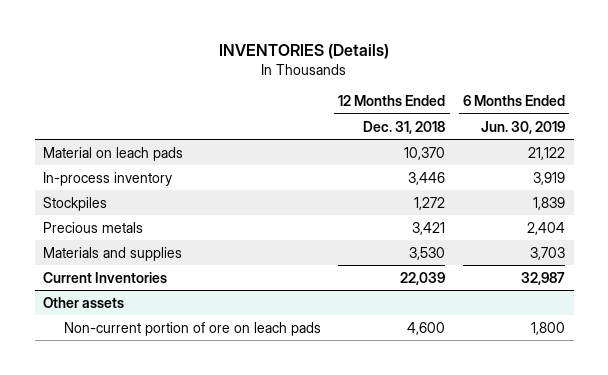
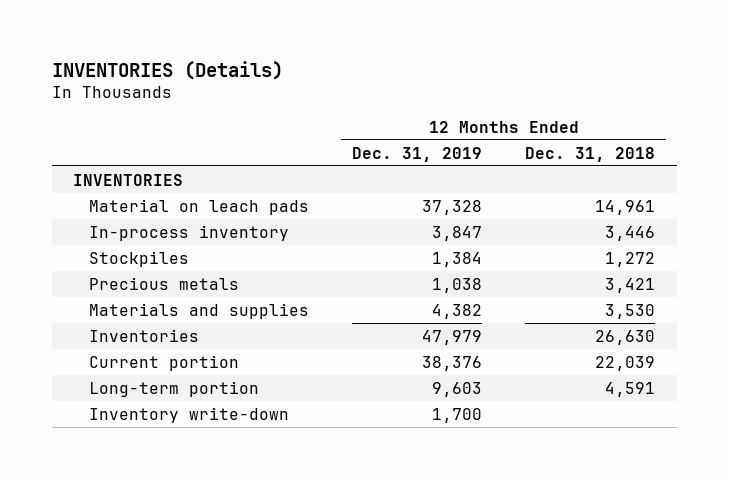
- | 12 Months Ended Dec. 31, 2018 | 6 Months Ended Jun. 30, 2019
+ | 12 Months Ended Dec. 31, 2019 | 12 Months Ended Dec. 31, 2018
- Material on leach pads | 10,370 | 21,122
+ INVENTORIES
+ Material on leach pads | 37,328 | 14,961
- Current Inventories | 22,039 | 32,987
- Other assets
- Non-current portion of ore on leach pads | 4,600 | 1,800
+ Inventories | 47,979 | 26,630
+ Current portion | 38,376 | 22,039
+ Long-term portion | 9,603 | 4,591
+ Inventory write-down | 1,700 |

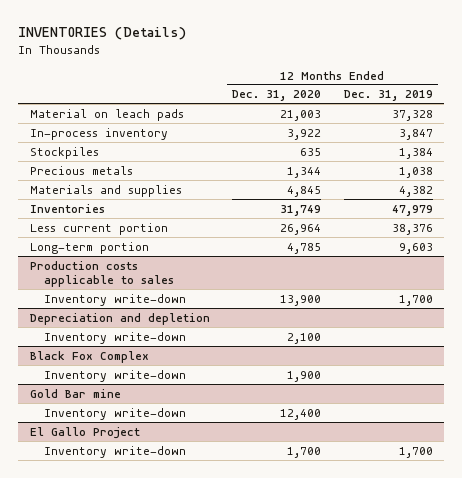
- | 12 Months Ended Dec. 31, 2019 | 12 Months Ended Dec. 31, 2018
+ | 12 Months Ended Dec. 31, 2020 | 12 Months Ended Dec. 31, 2019
- INVENTORIES
- Current portion | 38,376 | 22,039
+ Less current portion | 26,964 | 38,376
+ Production costs applicable to sales
+ Depreciation and depletion
+ Inventory write-down | 2,100 |
+ Black Fox Complex
+ Inventory write-down | 1,900 |
+ Gold Bar mine
+ Inventory write-down | 12,400 |
+ El Gallo Project
+ Inventory write-down | 1,700 | 1,700

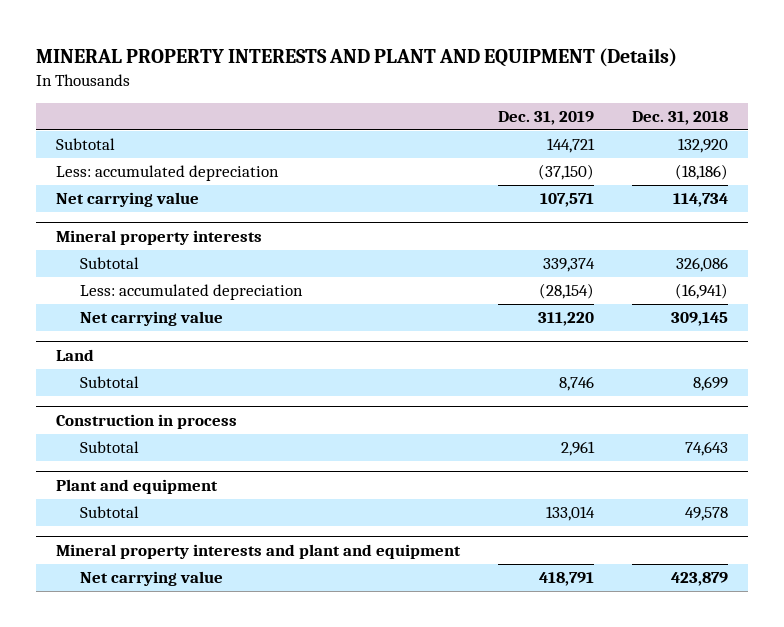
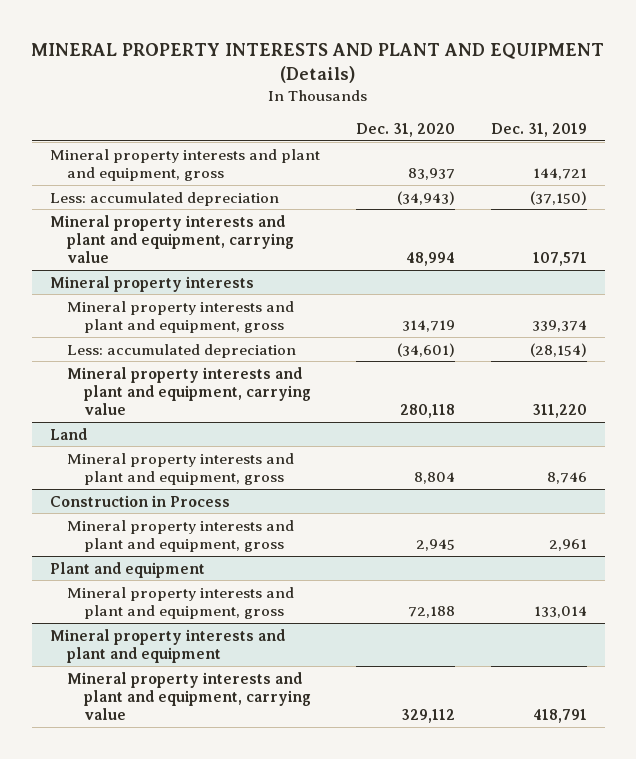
- | Dec. 31, 2019 | Dec. 31, 2018
+ | Dec. 31, 2020 | Dec. 31, 2019
- Subtotal | 144,721 | 132,920
+ Mineral property interests and plant and equipment, gross | 83,937 | 144,721
- Net carrying value | 107,571 | 114,734
+ Mineral property interests and plant and equipment, carrying value | 48,994 | 107,571
@ Mineral property interests
- Subtotal | 339,374 | 326,086
+ Mineral property interests and plant and equipment, gross | 314,719 | 339,374
- Net carrying value | 311,220 | 309,145
+ Mineral property interests and plant and equipment, carrying value | 280,118 | 311,220
@ Land
- Subtotal | 8,746 | 8,699
- Construction in process
- Subtotal | 2,961 | 74,643
@ Land
+ Mineral property interests and plant and equipment, gross | 8,804 | 8,746
+ Construction in Process
+ Mineral property interests and plant and equipment, gross | 2,945 | 2,961
@ Plant and equipment
- Subtotal | 133,014 | 49,578
+ Mineral property interests and plant and equipment, gross | 72,188 | 133,014
@ Mineral property interests and plant and equipment
- Net carrying value | 418,791 | 423,879
+ Mineral property interests and plant and equipment, carrying value | 329,112 | 418,791

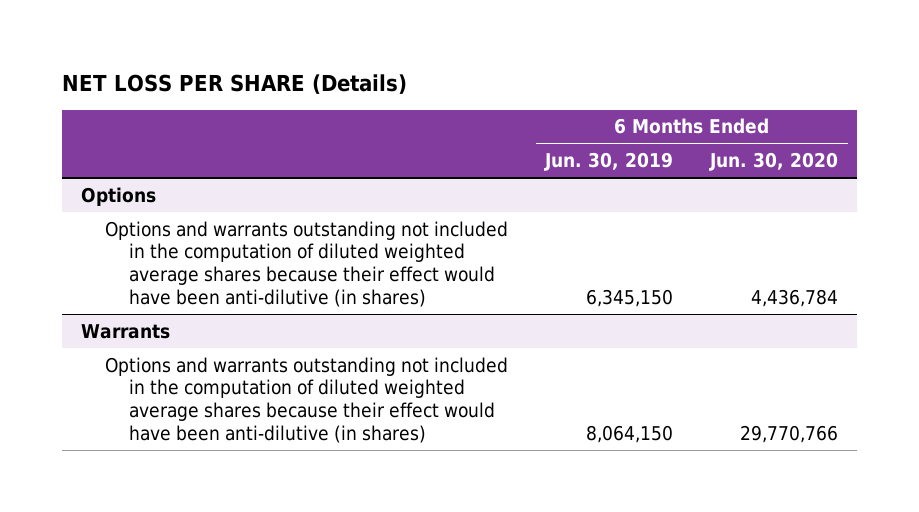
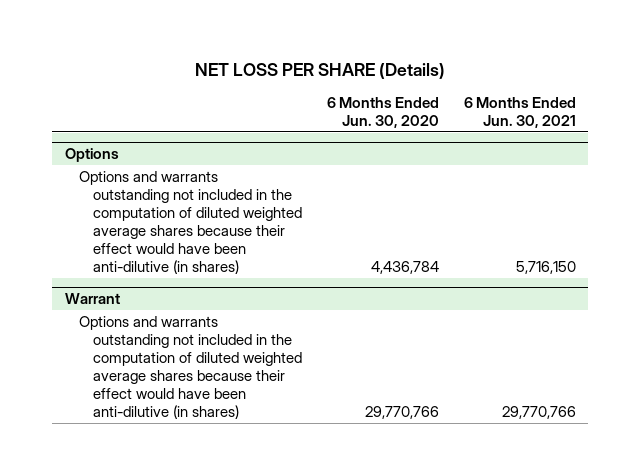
- | 6 Months Ended Jun. 30, 2019 | 6 Months Ended Jun. 30, 2020
+ | 6 Months Ended Jun. 30, 2020 | 6 Months Ended Jun. 30, 2021
- Warrants
+ Warrant

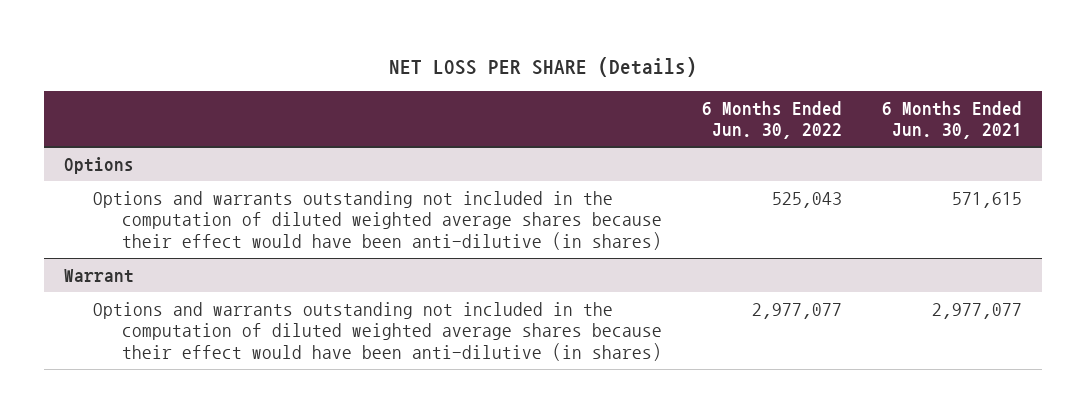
- | 6 Months Ended Jun. 30, 2020 | 6 Months Ended Jun. 30, 2021
+ | 6 Months Ended Jun. 30, 2022 | 6 Months Ended Jun. 30, 2021
@ Options
- Options and warrants outstanding not included in the computation of diluted weighted average shares because their effect would have been anti-dilutive (in shares) | 4,436,784 | 5,716,150
+ Options and warrants outstanding not included in the computation of diluted weighted average shares because their effect would have been anti-dilutive (in shares) | 525,043 | 571,615
@ Warrant
- Options and warrants outstanding not included in the computation of diluted weighted average shares because their effect would have been anti-dilutive (in shares) | 29,770,766 | 29,770,766
+ Options and warrants outstanding not included in the computation of diluted weighted average shares because their effect would have been anti-dilutive (in shares) | 2,977,077 | 2,977,077

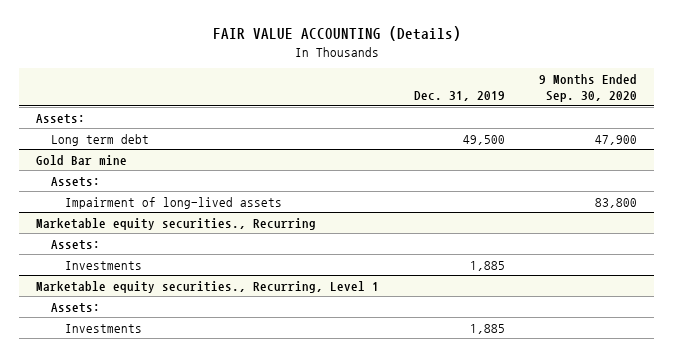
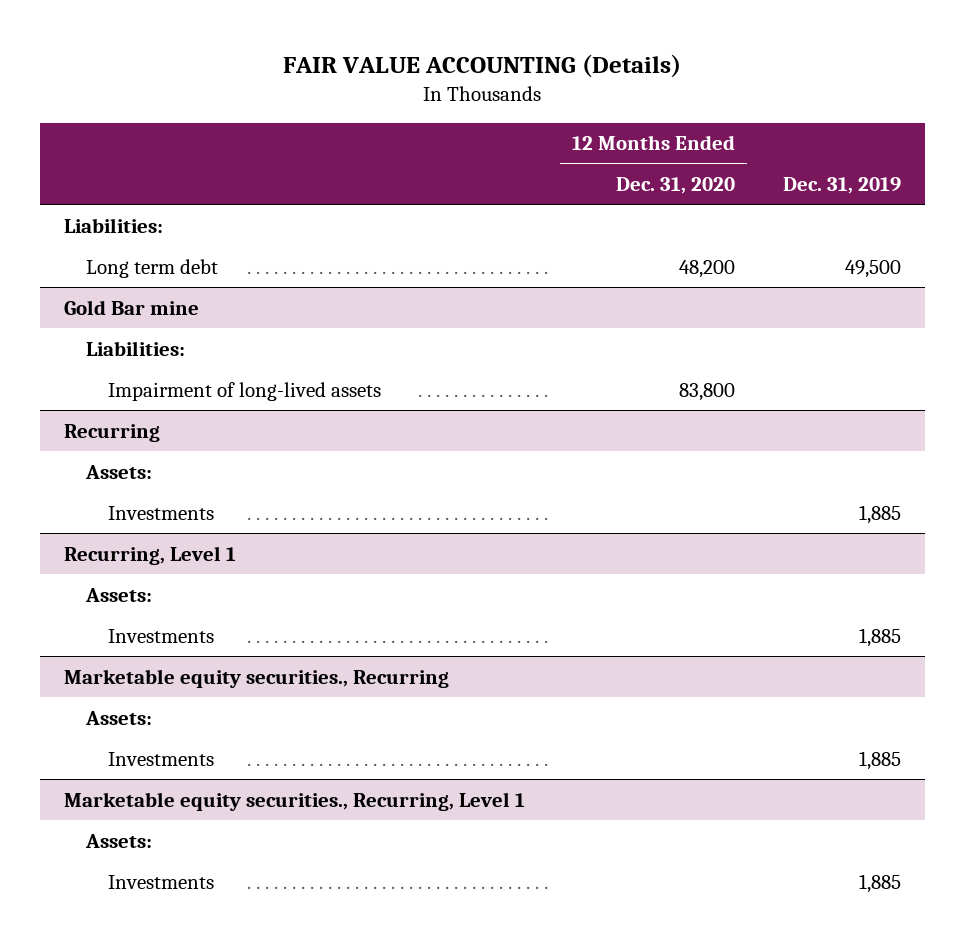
- | Dec. 31, 2019 | 9 Months Ended Sep. 30, 2020
+ | 12 Months Ended Dec. 31, 2020 | Dec. 31, 2019
- Assets:
+ Liabilities:
@ Gold Bar mine
- Assets:
+ Liabilities:
+ Recurring
+ Assets:
+ Investments | | 1,885
+ Recurring, Level 1
+ Assets:
+ Investments | | 1,885

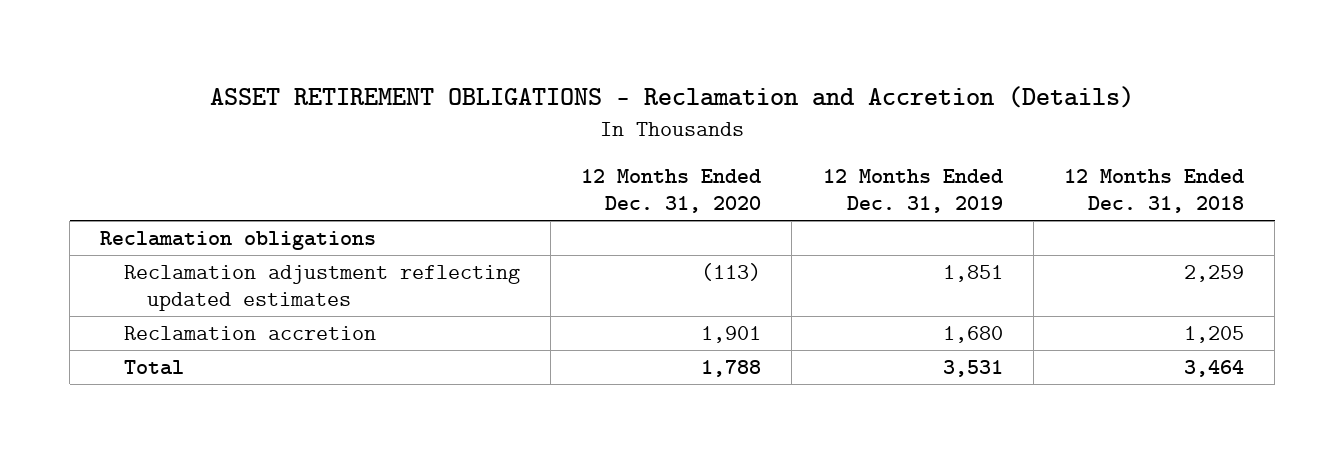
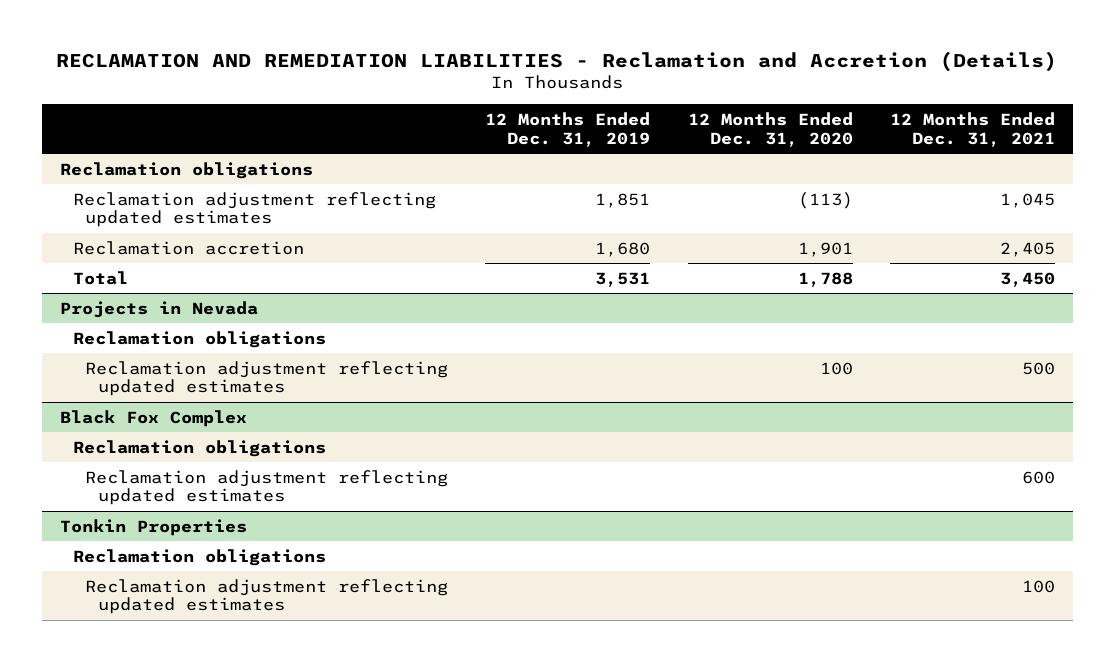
- ASSET RETIREMENT OBLIGATIONS - Reclamation and Accretion (Details)
+ RECLAMATION AND REMEDIATION LIABILITIES - Reclamation and Accretion (Details)
- | 12 Months Ended Dec. 31, 2020 | 12 Months Ended Dec. 31, 2019 | 12 Months Ended Dec. 31, 2018
+ | 12 Months Ended Dec. 31, 2019 | 12 Months Ended Dec. 31, 2020 | 12 Months Ended Dec. 31, 2021
+ Projects in Nevada
+ Reclamation obligations
+ Reclamation adjustment reflecting updated estimates | | 100 | 500
+ Black Fox Complex
+ Reclamation obligations
+ Reclamation adjustment reflecting updated estimates | | | 600
+ Tonkin Properties
+ Reclamation obligations
+ Reclamation adjustment reflecting updated estimates | | | 100

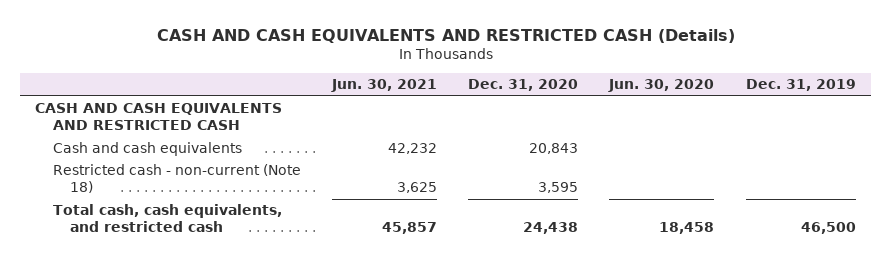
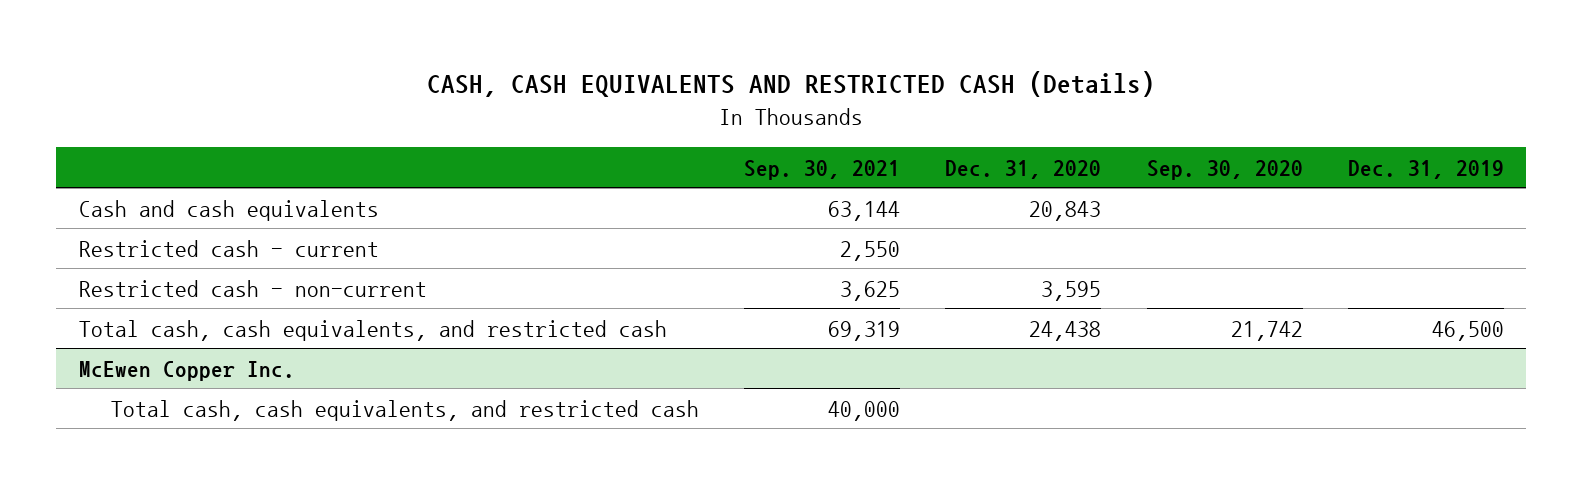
- CASH AND CASH EQUIVALENTS AND RESTRICTED CASH (Details)
+ CASH, CASH EQUIVALENTS AND RESTRICTED CASH (Details)
- | Jun. 30, 2021 | Dec. 31, 2020 | Jun. 30, 2020 | Dec. 31, 2019
+ | Sep. 30, 2021 | Dec. 31, 2020 | Sep. 30, 2020 | Dec. 31, 2019
- CASH AND CASH EQUIVALENTS AND RESTRICTED CASH
- Restricted cash - non-current (Note 18) | 3,625 | 3,595 | |
+ Restricted cash - current | 2,550 | | |
+ Restricted cash - non-current | 3,625 | 3,595 | |
+ McEwen Copper Inc.
+ Total cash, cash equivalents, and restricted cash | 40,000 | | |

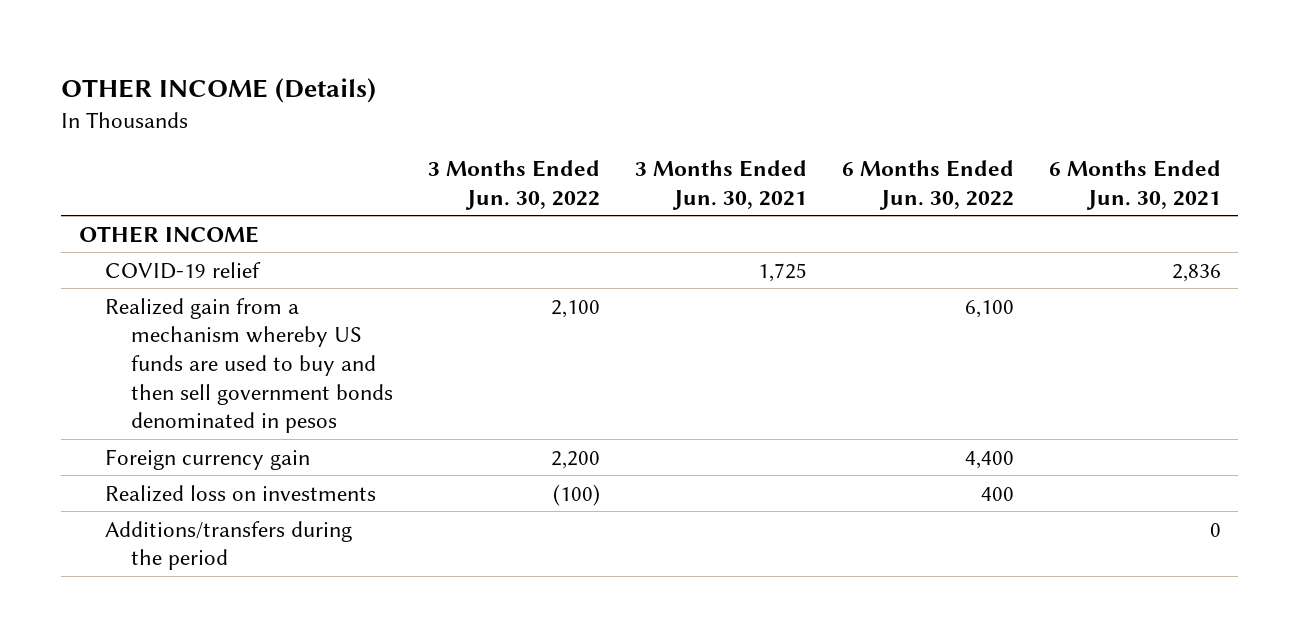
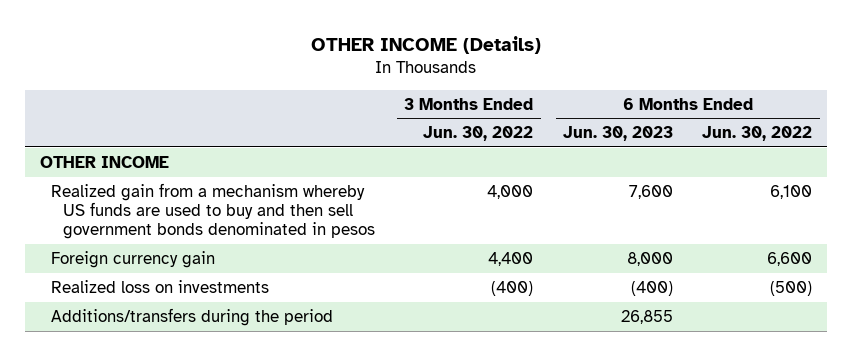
- | 3 Months Ended Jun. 30, 2022 | 3 Months Ended Jun. 30, 2021 | 6 Months Ended Jun. 30, 2022 | 6 Months Ended Jun. 30, 2021
+ | 3 Months Ended Jun. 30, 2022 | 6 Months Ended Jun. 30, 2023 | 6 Months Ended Jun. 30, 2022
- COVID-19 relief | | 1,725 | | 2,836
- Realized gain from a mechanism whereby US funds are used to buy and then sell government bonds denominated in pesos | 2,100 | | 6,100 |
- Foreign currency gain | 2,200 | | 4,400 |
- Realized loss on investments | (100) | | 400 |
+ Realized gain from a mechanism whereby US funds are used to buy and then sell government bonds denominated in pesos | 4,000 | 7,600 | 6,100
+ Foreign currency gain | 4,400 | 8,000 | 6,600
+ Realized loss on investments | (400) | (400) | (500)

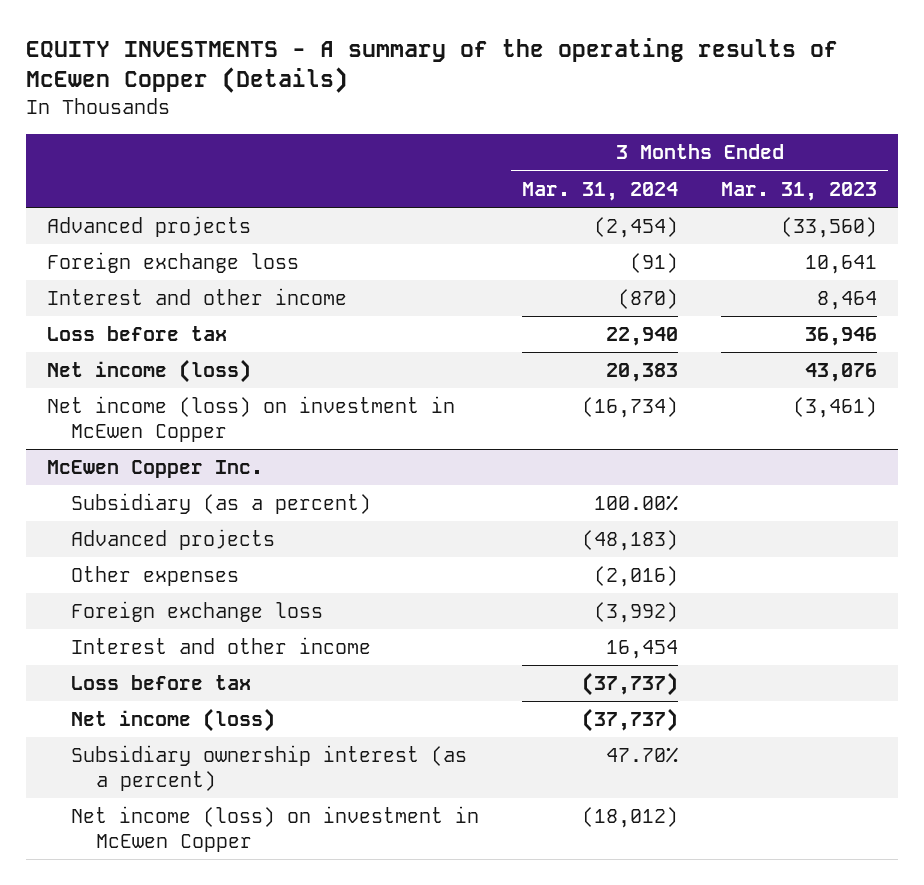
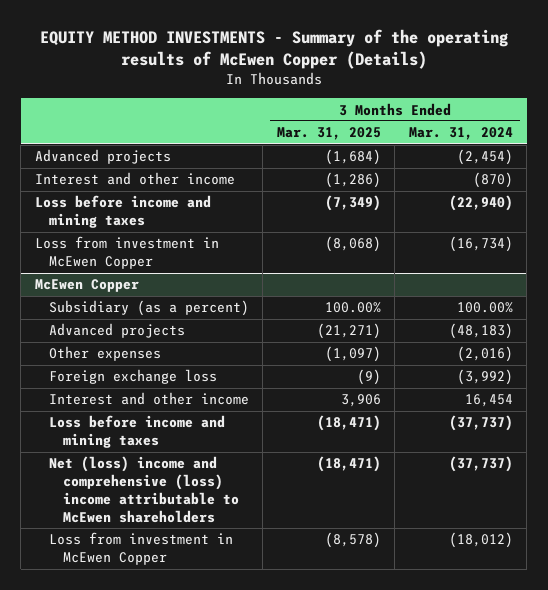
- EQUITY INVESTMENTS - A summary of the operating results of McEwen Copper (Details)
+ EQUITY METHOD INVESTMENTS - Summary of the operating results of McEwen Copper (Details)
- | 3 Months Ended Mar. 31, 2024 | 3 Months Ended Mar. 31, 2023
+ | 3 Months Ended Mar. 31, 2025 | 3 Months Ended Mar. 31, 2024
- Foreign exchange loss | (91) | 10,641
- Loss before tax | 22,940 | 36,946
- Net income (loss) | 20,383 | 43,076
- Net income (loss) on investment in McEwen Copper | (16,734) | (3,461)
- McEwen Copper Inc.
+ Loss before income and mining taxes | (7,349) | (22,940)
+ Loss from investment in McEwen Copper | (8,068) | (16,734)
+ McEwen Copper
- Loss before tax | (37,737) |
- Net income (loss) | (37,737) |
- Subsidiary ownership interest (as a percent) | 47.70% |
- Net income (loss) on investment in McEwen Copper | (18,012) |
+ Loss before income and mining taxes | (18,471) | (37,737)
+ Net (loss) income and comprehensive (loss) income attributable to McEwen shareholders | (18,471) | (37,737)
+ Loss from investment in McEwen Copper | (8,578) | (18,012)

